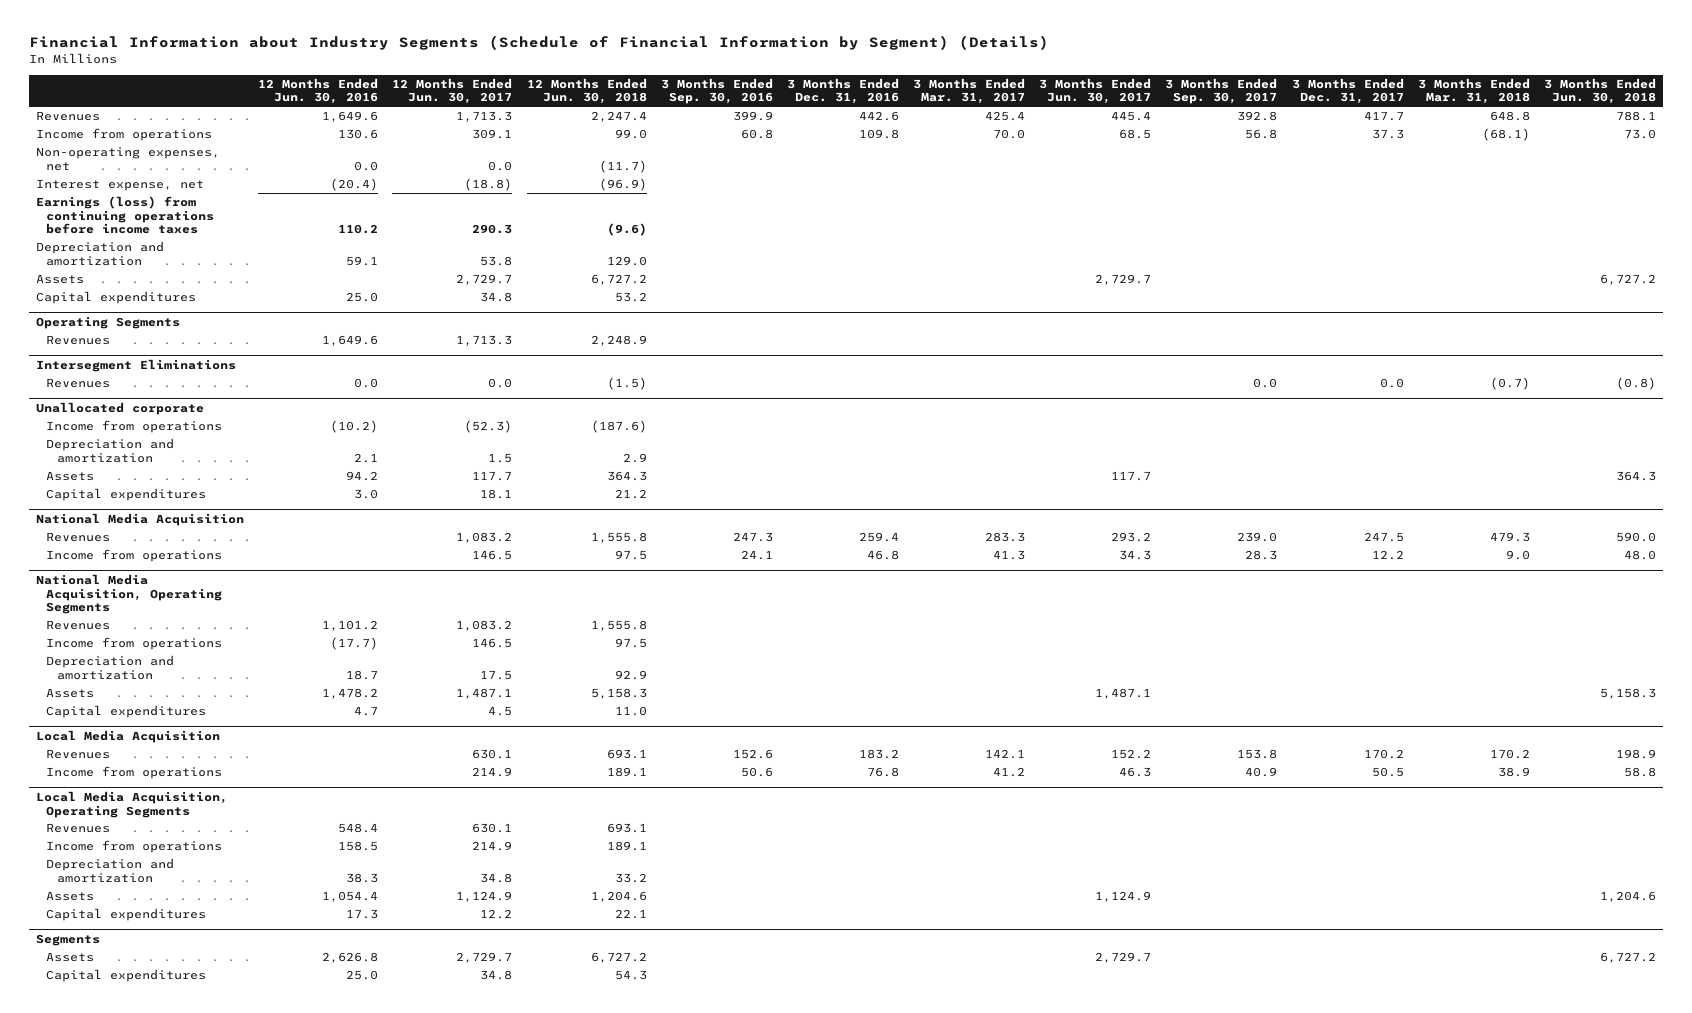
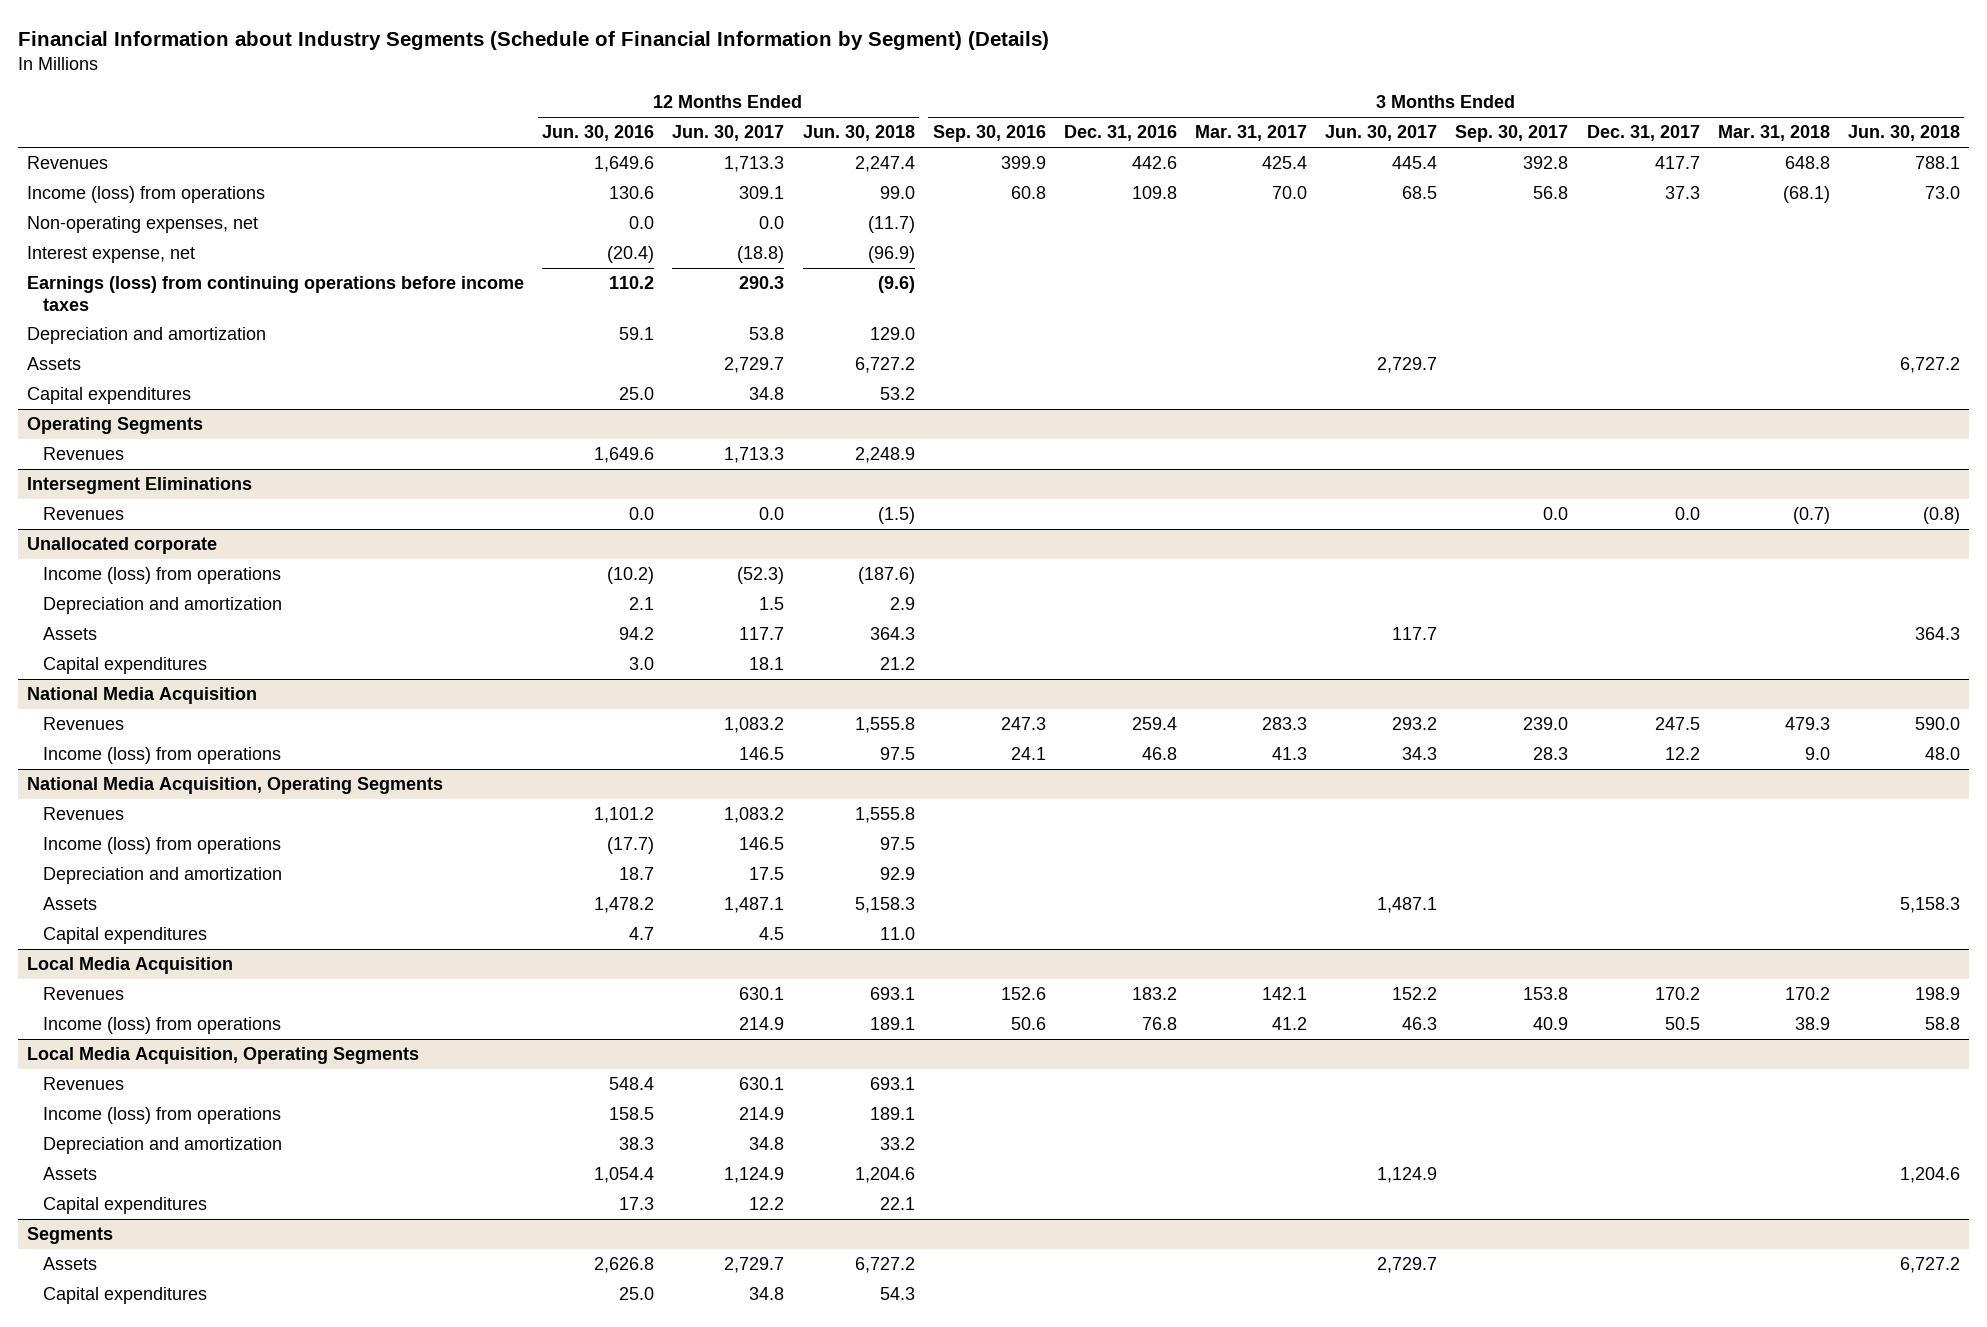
- Income from operations | 130.6 | 309.1 | 99.0 | 60.8 | 109.8 | 70.0 | 68.5 | 56.8 | 37.3 | (68.1) | 73.0
+ Income (loss) from operations | 130.6 | 309.1 | 99.0 | 60.8 | 109.8 | 70.0 | 68.5 | 56.8 | 37.3 | (68.1) | 73.0
@ Unallocated corporate
- Income from operations | (10.2) | (52.3) | (187.6) | | | | | | | |
+ Income (loss) from operations | (10.2) | (52.3) | (187.6) | | | | | | | |
@ National Media Acquisition
- Income from operations | | 146.5 | 97.5 | 24.1 | 46.8 | 41.3 | 34.3 | 28.3 | 12.2 | 9.0 | 48.0
+ Income (loss) from operations | | 146.5 | 97.5 | 24.1 | 46.8 | 41.3 | 34.3 | 28.3 | 12.2 | 9.0 | 48.0
@ National Media Acquisition, Operating Segments
- Income from operations | (17.7) | 146.5 | 97.5 | | | | | | | |
+ Income (loss) from operations | (17.7) | 146.5 | 97.5 | | | | | | | |
@ Local Media Acquisition
- Income from operations | | 214.9 | 189.1 | 50.6 | 76.8 | 41.2 | 46.3 | 40.9 | 50.5 | 38.9 | 58.8
+ Income (loss) from operations | | 214.9 | 189.1 | 50.6 | 76.8 | 41.2 | 46.3 | 40.9 | 50.5 | 38.9 | 58.8
@ Local Media Acquisition, Operating Segments
- Income from operations | 158.5 | 214.9 | 189.1 | | | | | | | |
+ Income (loss) from operations | 158.5 | 214.9 | 189.1 | | | | | | | |

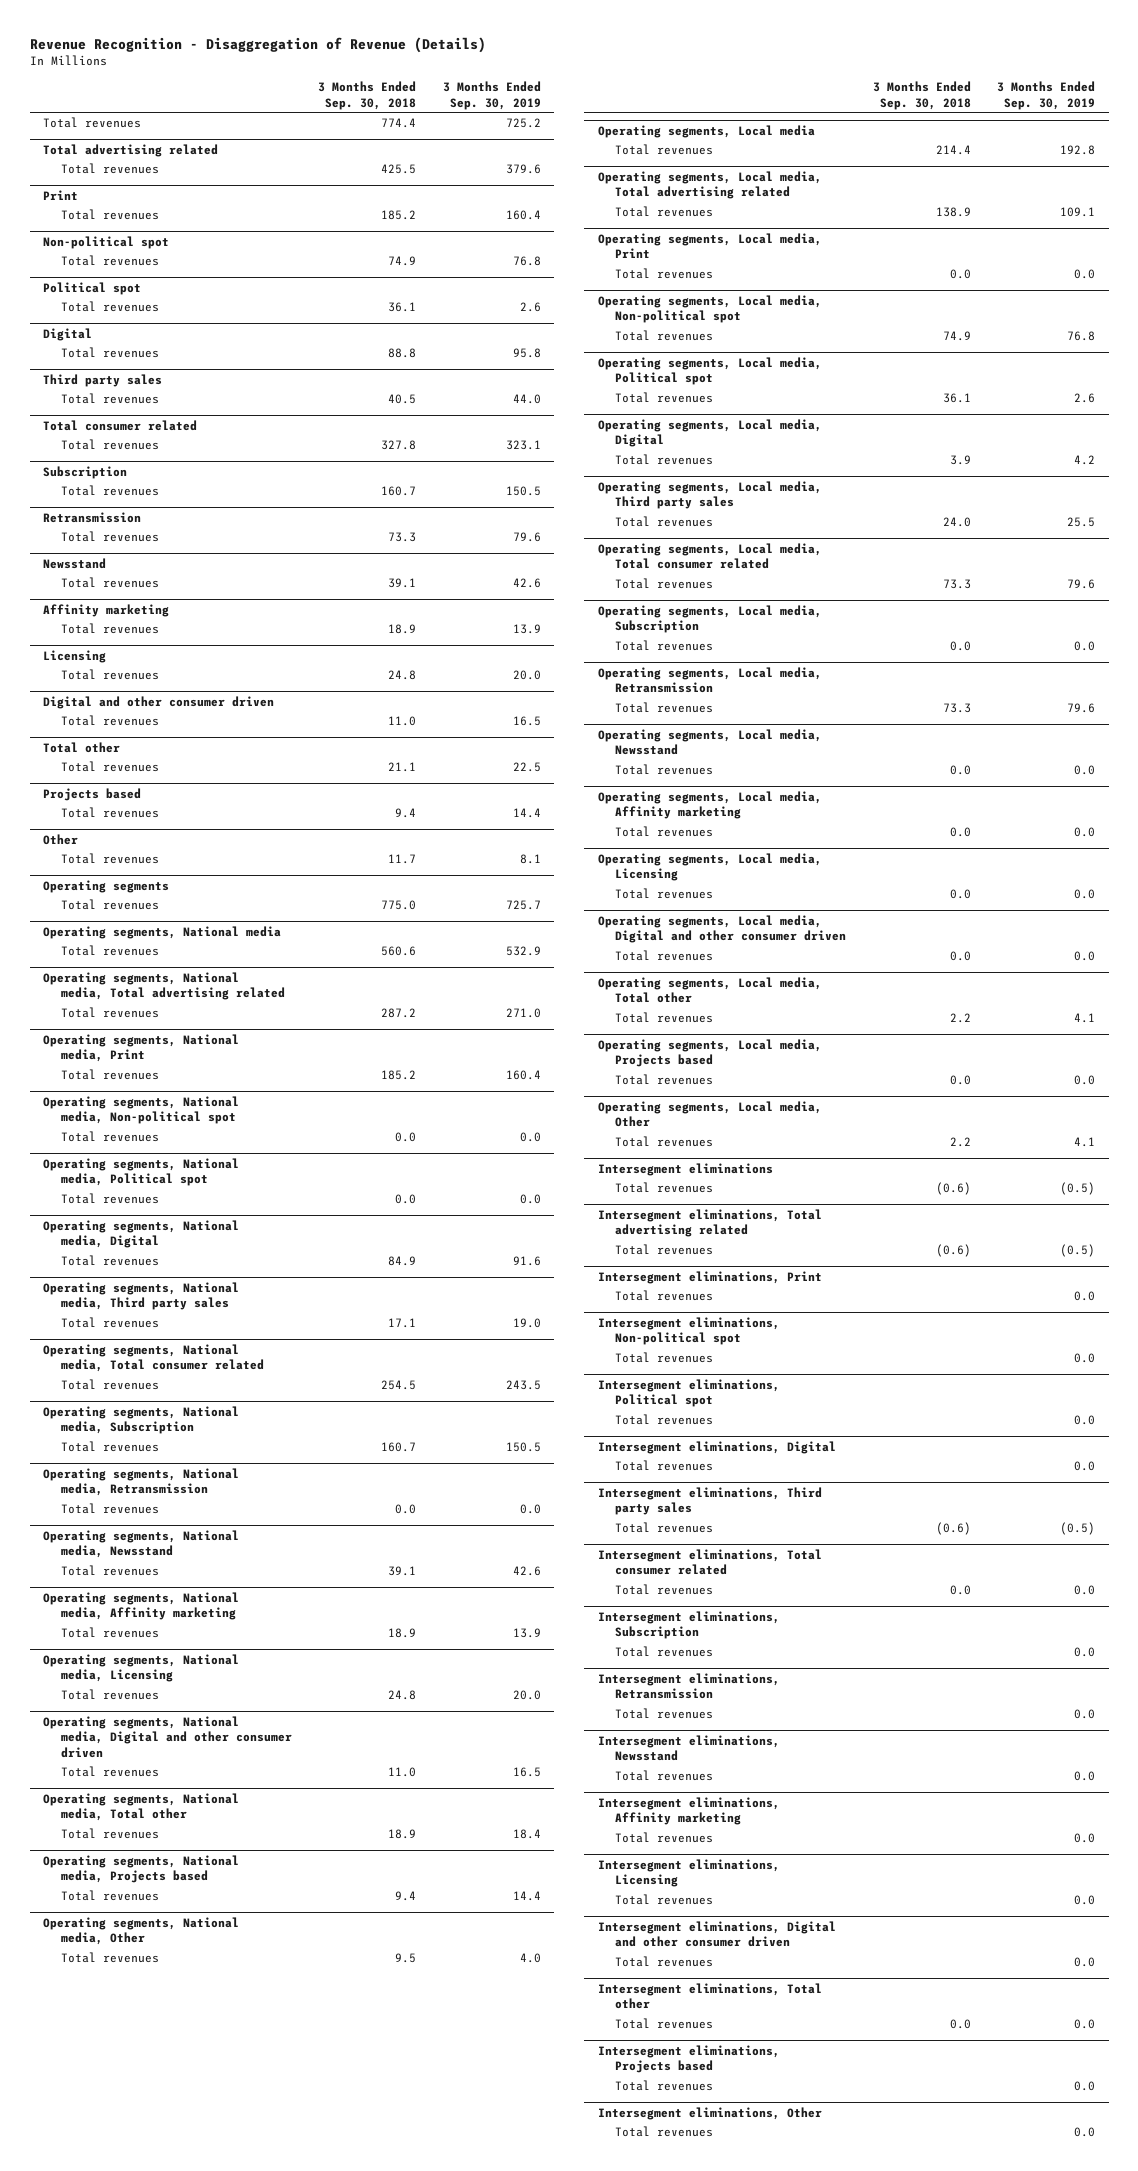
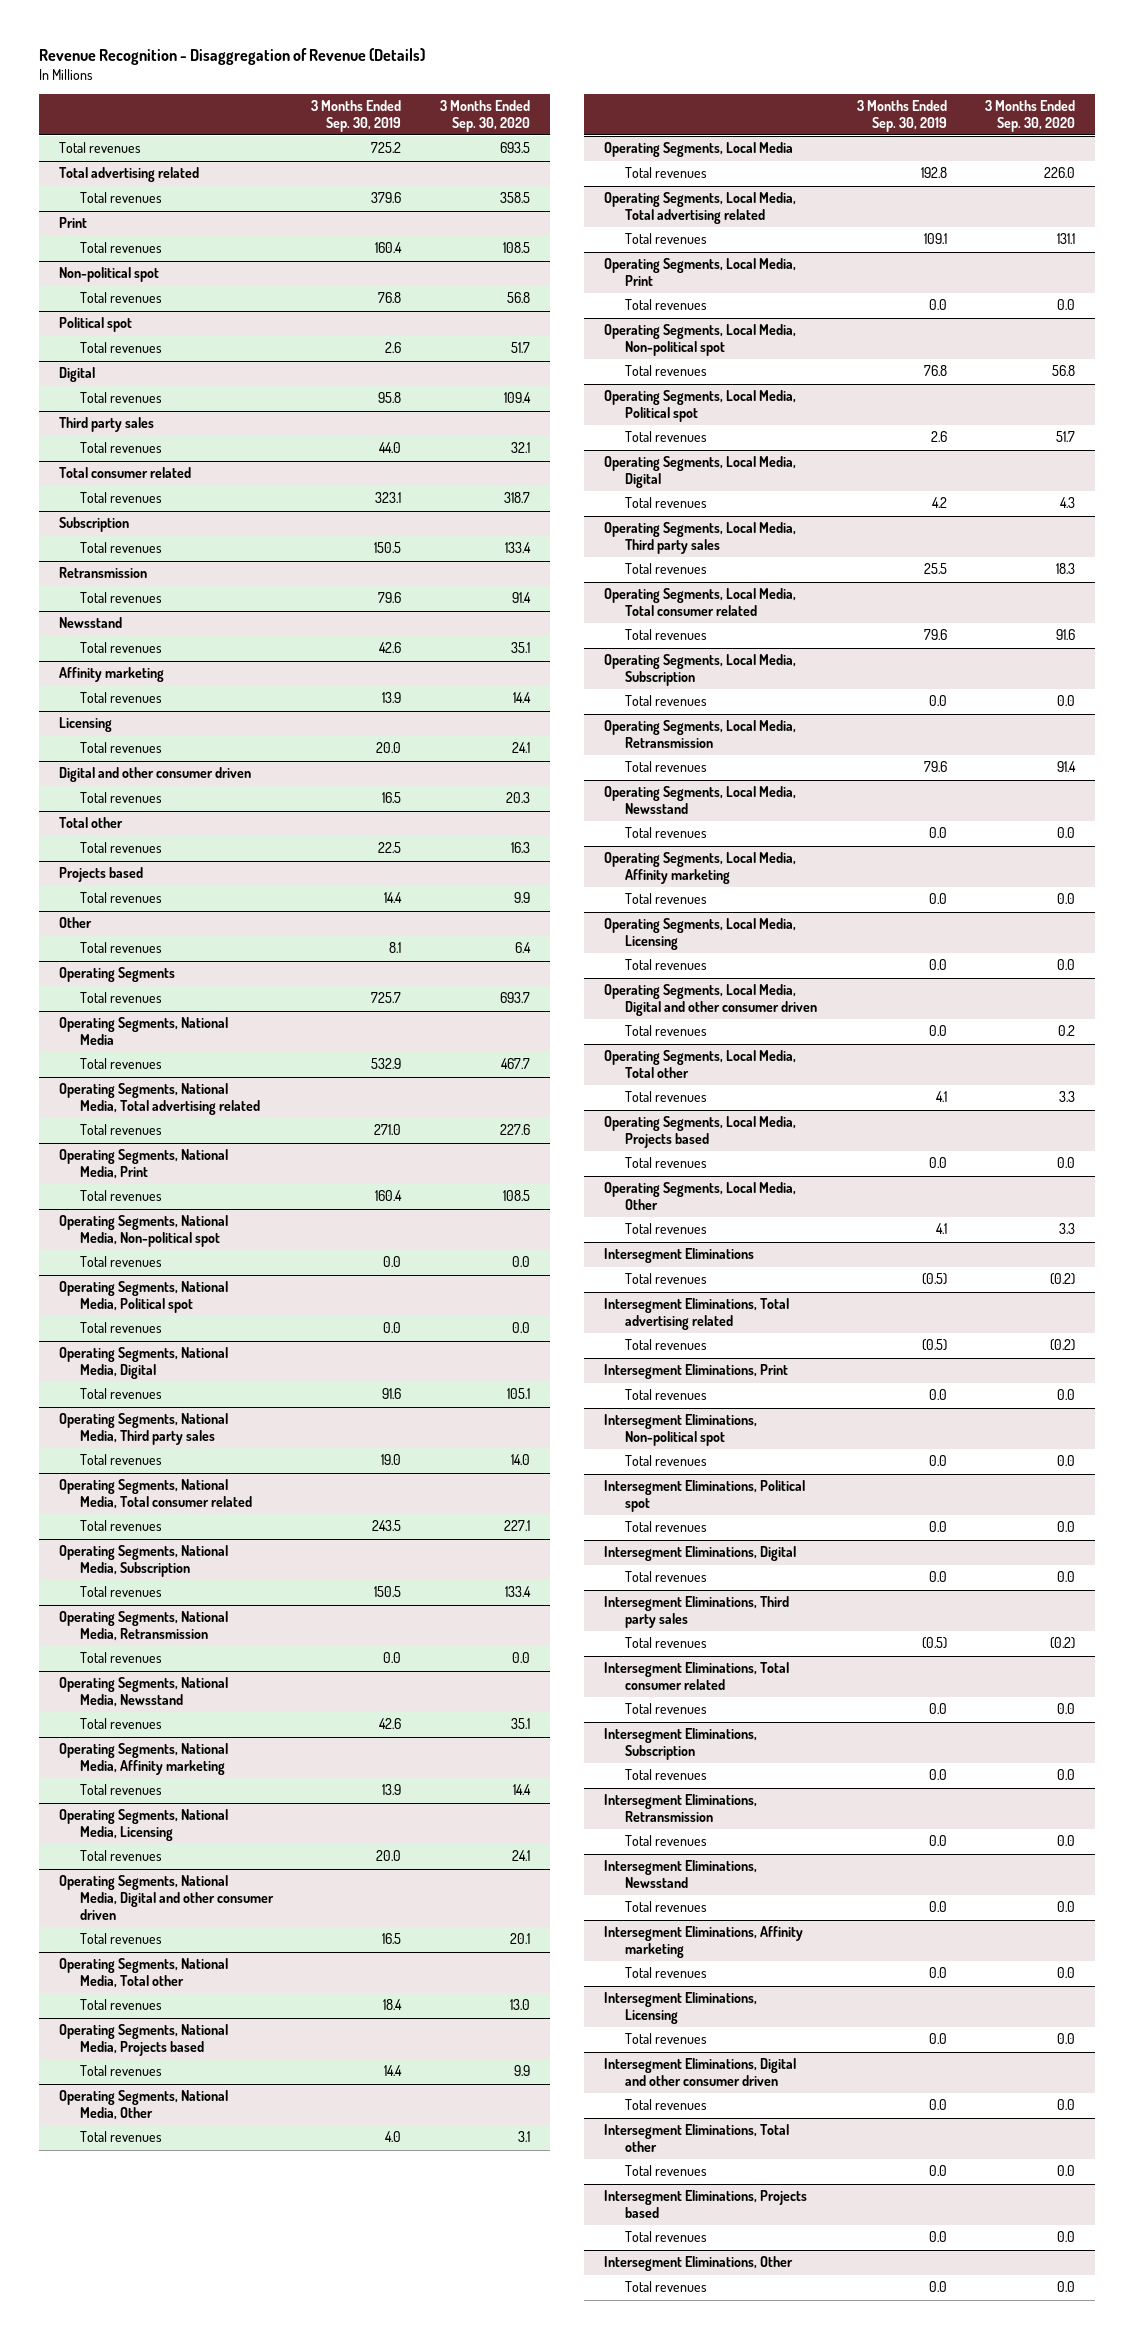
- | 3 Months Ended Sep. 30, 2018 | 3 Months Ended Sep. 30, 2019
+ | 3 Months Ended Sep. 30, 2019 | 3 Months Ended Sep. 30, 2020
- Operating segments
+ Operating Segments
- Operating segments, National media
+ Operating Segments, National Media
- Operating segments, National media, Total advertising related
+ Operating Segments, National Media, Total advertising related
- Operating segments, National media, Print
+ Operating Segments, National Media, Print
- Operating segments, National media, Non-political spot
+ Operating Segments, National Media, Non-political spot
- Operating segments, National media, Political spot
+ Operating Segments, National Media, Political spot
- Operating segments, National media, Digital
+ Operating Segments, National Media, Digital
- Operating segments, National media, Third party sales
+ Operating Segments, National Media, Third party sales
- Operating segments, National media, Total consumer related
+ Operating Segments, National Media, Total consumer related
- Operating segments, National media, Subscription
+ Operating Segments, National Media, Subscription
- Operating segments, National media, Retransmission
+ Operating Segments, National Media, Retransmission
- Operating segments, National media, Newsstand
+ Operating Segments, National Media, Newsstand
- Operating segments, National media, Affinity marketing
+ Operating Segments, National Media, Affinity marketing
- Operating segments, National media, Licensing
+ Operating Segments, National Media, Licensing
- Operating segments, National media, Digital and other consumer driven
+ Operating Segments, National Media, Digital and other consumer driven
- Operating segments, National media, Total other
+ Operating Segments, National Media, Total other
- Operating segments, National media, Projects based
+ Operating Segments, National Media, Projects based
- Operating segments, National media, Other
+ Operating Segments, National Media, Other
- Operating segments, Local media
+ Operating Segments, Local Media
- Operating segments, Local media, Total advertising related
+ Operating Segments, Local Media, Total advertising related
- Operating segments, Local media, Print
+ Operating Segments, Local Media, Print
- Operating segments, Local media, Non-political spot
+ Operating Segments, Local Media, Non-political spot
- Operating segments, Local media, Political spot
+ Operating Segments, Local Media, Political spot
- Operating segments, Local media, Digital
+ Operating Segments, Local Media, Digital
- Operating segments, Local media, Third party sales
+ Operating Segments, Local Media, Third party sales
- Operating segments, Local media, Total consumer related
+ Operating Segments, Local Media, Total consumer related
- Operating segments, Local media, Subscription
+ Operating Segments, Local Media, Subscription
- Operating segments, Local media, Retransmission
+ Operating Segments, Local Media, Retransmission
- Operating segments, Local media, Newsstand
+ Operating Segments, Local Media, Newsstand
- Operating segments, Local media, Affinity marketing
+ Operating Segments, Local Media, Affinity marketing
- Operating segments, Local media, Licensing
+ Operating Segments, Local Media, Licensing
- Operating segments, Local media, Digital and other consumer driven
+ Operating Segments, Local Media, Digital and other consumer driven
- Operating segments, Local media, Total other
+ Operating Segments, Local Media, Total other
- Operating segments, Local media, Projects based
+ Operating Segments, Local Media, Projects based
- Operating segments, Local media, Other
+ Operating Segments, Local Media, Other
- Intersegment eliminations
+ Intersegment Eliminations
- Intersegment eliminations, Total advertising related
+ Intersegment Eliminations, Total advertising related
- Intersegment eliminations, Print
+ Intersegment Eliminations, Print
- Intersegment eliminations, Non-political spot
+ Intersegment Eliminations, Non-political spot
- Intersegment eliminations, Political spot
+ Intersegment Eliminations, Political spot
- Intersegment eliminations, Digital
+ Intersegment Eliminations, Digital
- Intersegment eliminations, Third party sales
+ Intersegment Eliminations, Third party sales
- Intersegment eliminations, Total consumer related
+ Intersegment Eliminations, Total consumer related
- Intersegment eliminations, Subscription
+ Intersegment Eliminations, Subscription
- Intersegment eliminations, Retransmission
+ Intersegment Eliminations, Retransmission
- Intersegment eliminations, Newsstand
+ Intersegment Eliminations, Newsstand
- Intersegment eliminations, Affinity marketing
+ Intersegment Eliminations, Affinity marketing
- Intersegment eliminations, Licensing
+ Intersegment Eliminations, Licensing
- Intersegment eliminations, Digital and other consumer driven
+ Intersegment Eliminations, Digital and other consumer driven
- Intersegment eliminations, Total other
+ Intersegment Eliminations, Total other
- Intersegment eliminations, Projects based
+ Intersegment Eliminations, Projects based
- Intersegment eliminations, Other
+ Intersegment Eliminations, Other

